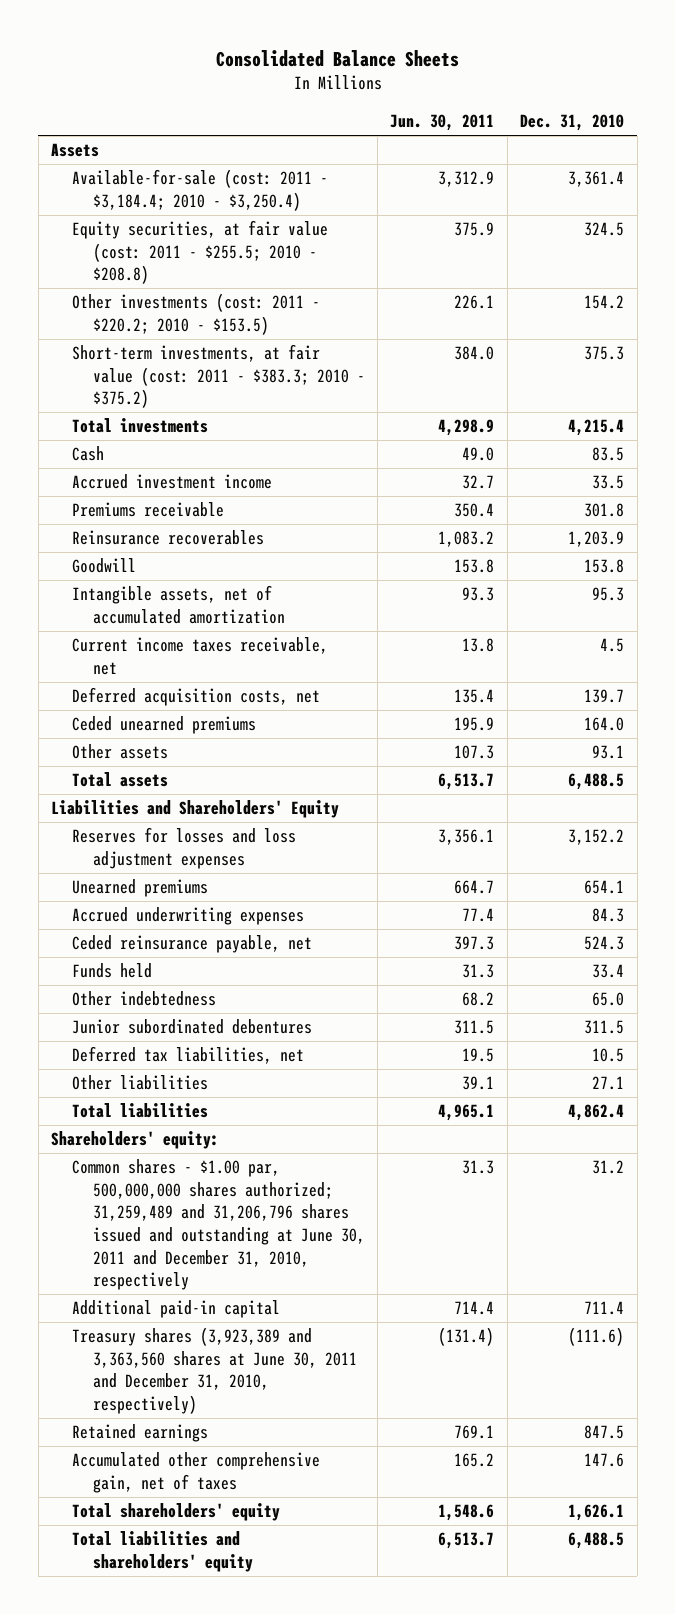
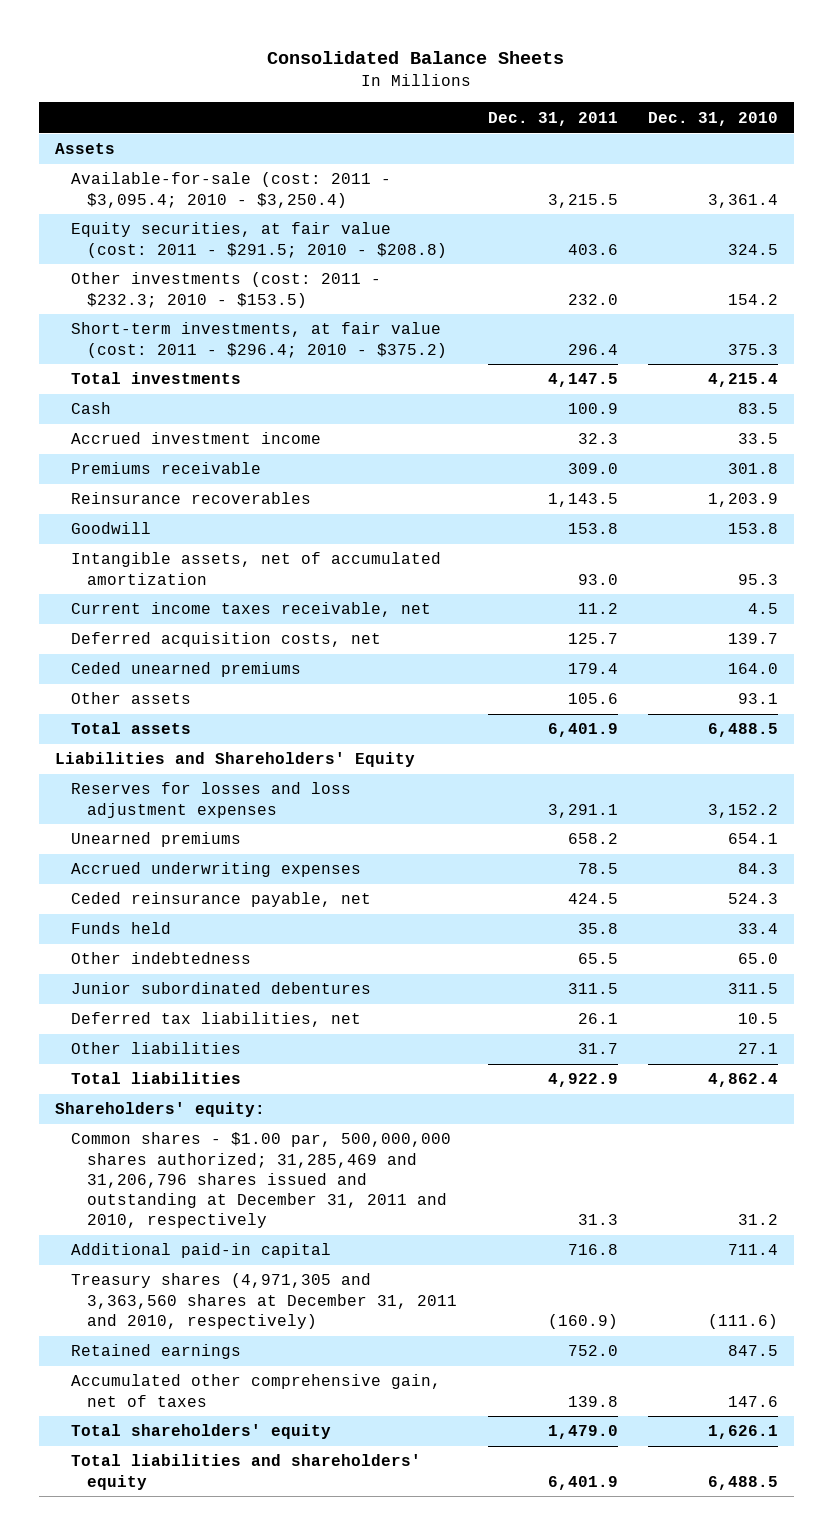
- | Jun. 30, 2011 | Dec. 31, 2010
+ | Dec. 31, 2011 | Dec. 31, 2010
- Available-for-sale (cost: 2011 - $3,184.4; 2010 - $3,250.4) | 3,312.9 | 3,361.4
- Equity securities, at fair value (cost: 2011 - $255.5; 2010 - $208.8) | 375.9 | 324.5
- Other investments (cost: 2011 - $220.2; 2010 - $153.5) | 226.1 | 154.2
- Short-term investments, at fair value (cost: 2011 - $383.3; 2010 - $375.2) | 384.0 | 375.3
+ Available-for-sale (cost: 2011 - $3,095.4; 2010 - $3,250.4) | 3,215.5 | 3,361.4
+ Equity securities, at fair value (cost: 2011 - $291.5; 2010 - $208.8) | 403.6 | 324.5
+ Other investments (cost: 2011 - $232.3; 2010 - $153.5) | 232.0 | 154.2
+ Short-term investments, at fair value (cost: 2011 - $296.4; 2010 - $375.2) | 296.4 | 375.3
- Common shares - $1.00 par, 500,000,000 shares authorized; 31,259,489 and 31,206,796 shares issued and outstanding at June 30, 2011 and December 31, 2010, respectively | 31.3 | 31.2
+ Common shares - $1.00 par, 500,000,000 shares authorized; 31,285,469 and 31,206,796 shares issued and outstanding at December 31, 2011 and 2010, respectively | 31.3 | 31.2
- Treasury shares (3,923,389 and 3,363,560 shares at June 30, 2011 and December 31, 2010, respectively) | (131.4) | (111.6)
+ Treasury shares (4,971,305 and 3,363,560 shares at December 31, 2011 and 2010, respectively) | (160.9) | (111.6)

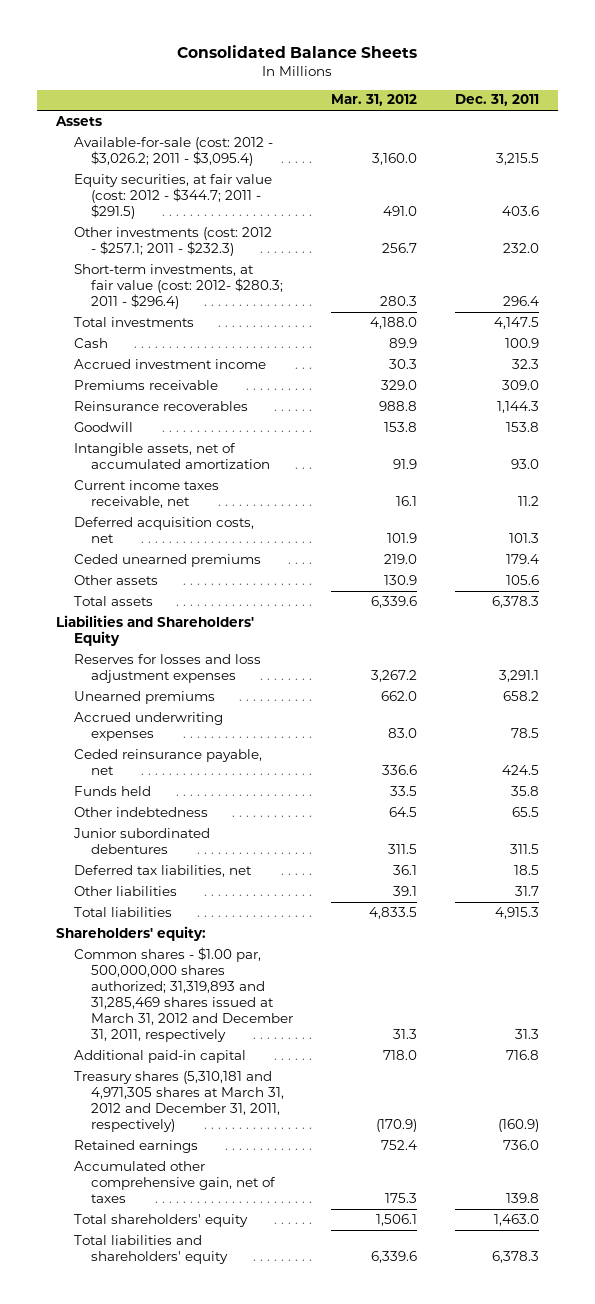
- | Dec. 31, 2011 | Dec. 31, 2010
+ | Mar. 31, 2012 | Dec. 31, 2011
- Available-for-sale (cost: 2011 - $3,095.4; 2010 - $3,250.4) | 3,215.5 | 3,361.4
- Equity securities, at fair value (cost: 2011 - $291.5; 2010 - $208.8) | 403.6 | 324.5
- Other investments (cost: 2011 - $232.3; 2010 - $153.5) | 232.0 | 154.2
- Short-term investments, at fair value (cost: 2011 - $296.4; 2010 - $375.2) | 296.4 | 375.3
+ Available-for-sale (cost: 2012 - $3,026.2; 2011 - $3,095.4) | 3,160.0 | 3,215.5
+ Equity securities, at fair value (cost: 2012 - $344.7; 2011 - $291.5) | 491.0 | 403.6
+ Other investments (cost: 2012 - $257.1; 2011 - $232.3) | 256.7 | 232.0
+ Short-term investments, at fair value (cost: 2012- $280.3; 2011 - $296.4) | 280.3 | 296.4
- Reinsurance recoverables | 1,143.5 | 1,203.9
+ Reinsurance recoverables | 988.8 | 1,144.3
- Deferred acquisition costs, net | 125.7 | 139.7
+ Deferred acquisition costs, net | 101.9 | 101.3
- Total assets | 6,401.9 | 6,488.5
+ Total assets | 6,339.6 | 6,378.3
- Deferred tax liabilities, net | 26.1 | 10.5
+ Deferred tax liabilities, net | 36.1 | 18.5
- Total liabilities | 4,922.9 | 4,862.4
+ Total liabilities | 4,833.5 | 4,915.3
- Common shares - $1.00 par, 500,000,000 shares authorized; 31,285,469 and 31,206,796 shares issued and outstanding at December 31, 2011 and 2010, respectively | 31.3 | 31.2
+ Common shares - $1.00 par, 500,000,000 shares authorized; 31,319,893 and 31,285,469 shares issued at March 31, 2012 and December 31, 2011, respectively | 31.3 | 31.3
- Treasury shares (4,971,305 and 3,363,560 shares at December 31, 2011 and 2010, respectively) | (160.9) | (111.6)
- Retained earnings | 752.0 | 847.5
+ Treasury shares (5,310,181 and 4,971,305 shares at March 31, 2012 and December 31, 2011, respectively) | (170.9) | (160.9)
+ Retained earnings | 752.4 | 736.0
- Total shareholders' equity | 1,479.0 | 1,626.1
- Total liabilities and shareholders' equity | 6,401.9 | 6,488.5
+ Total shareholders' equity | 1,506.1 | 1,463.0
+ Total liabilities and shareholders' equity | 6,339.6 | 6,378.3

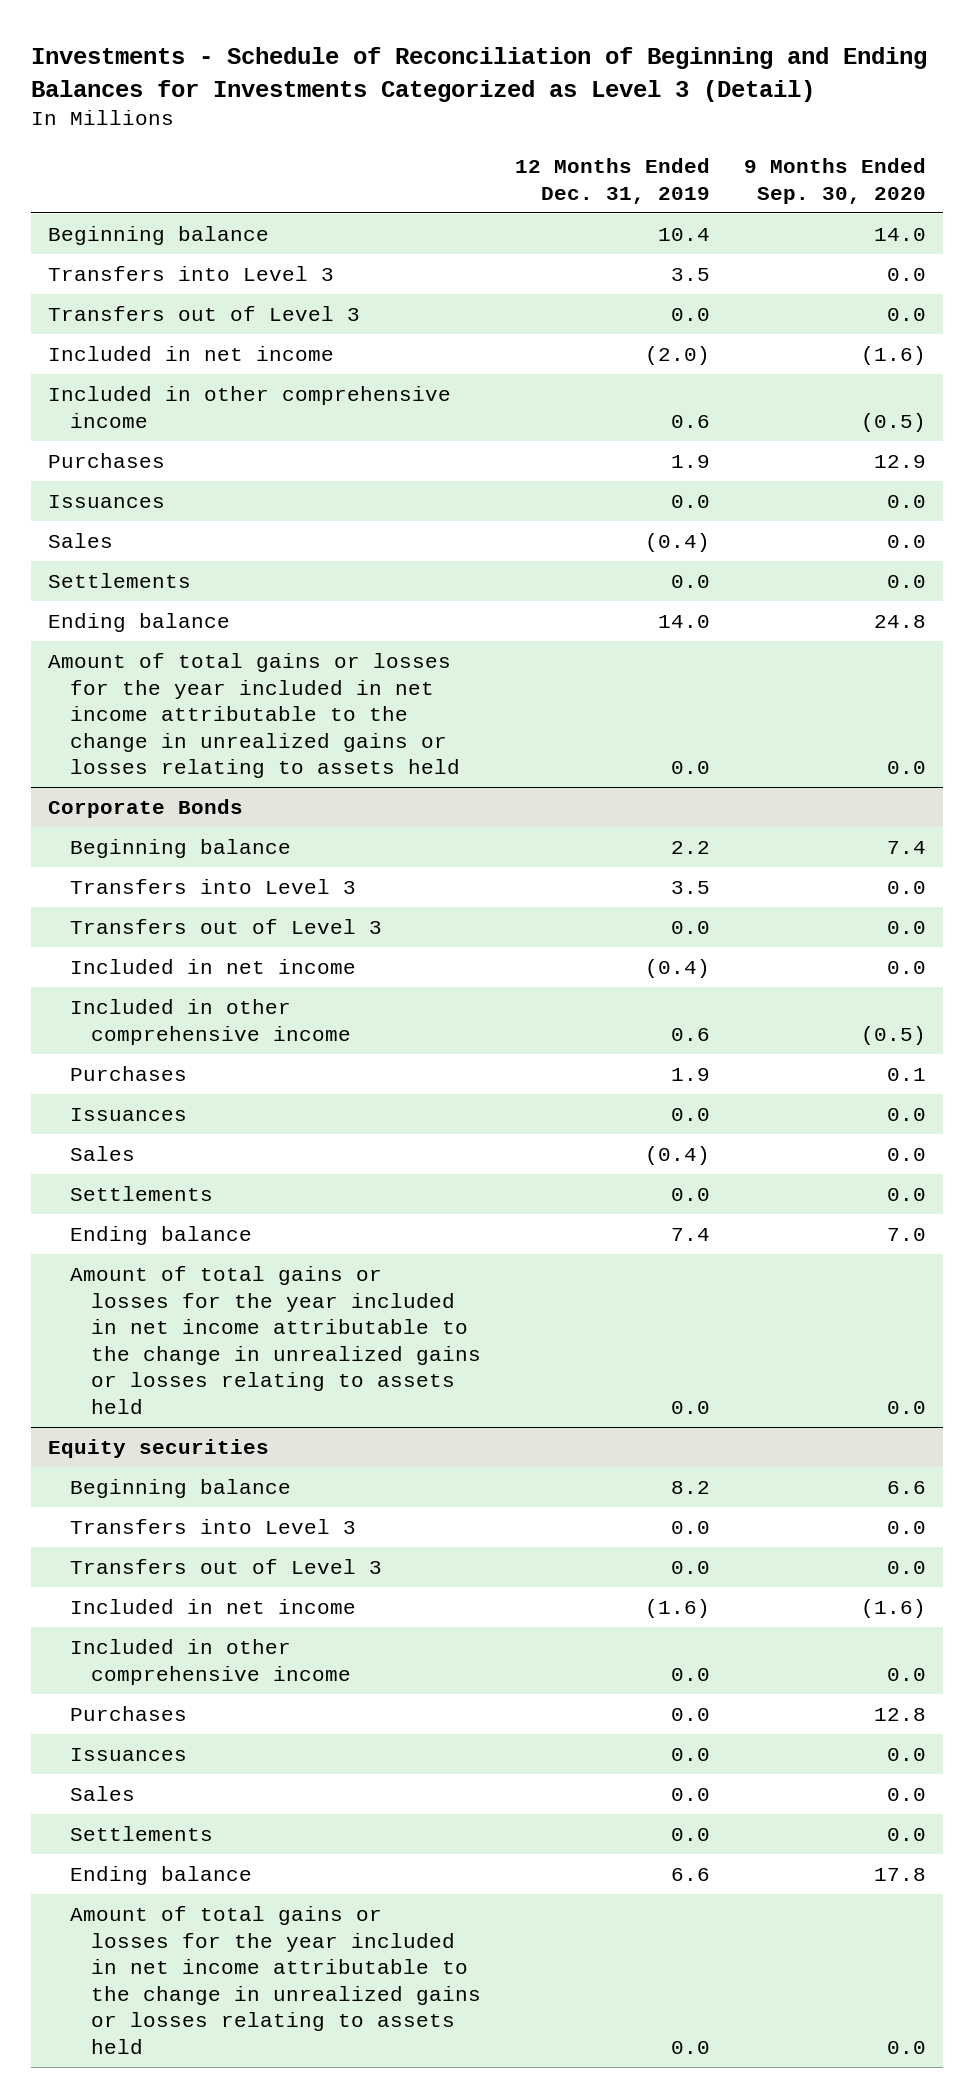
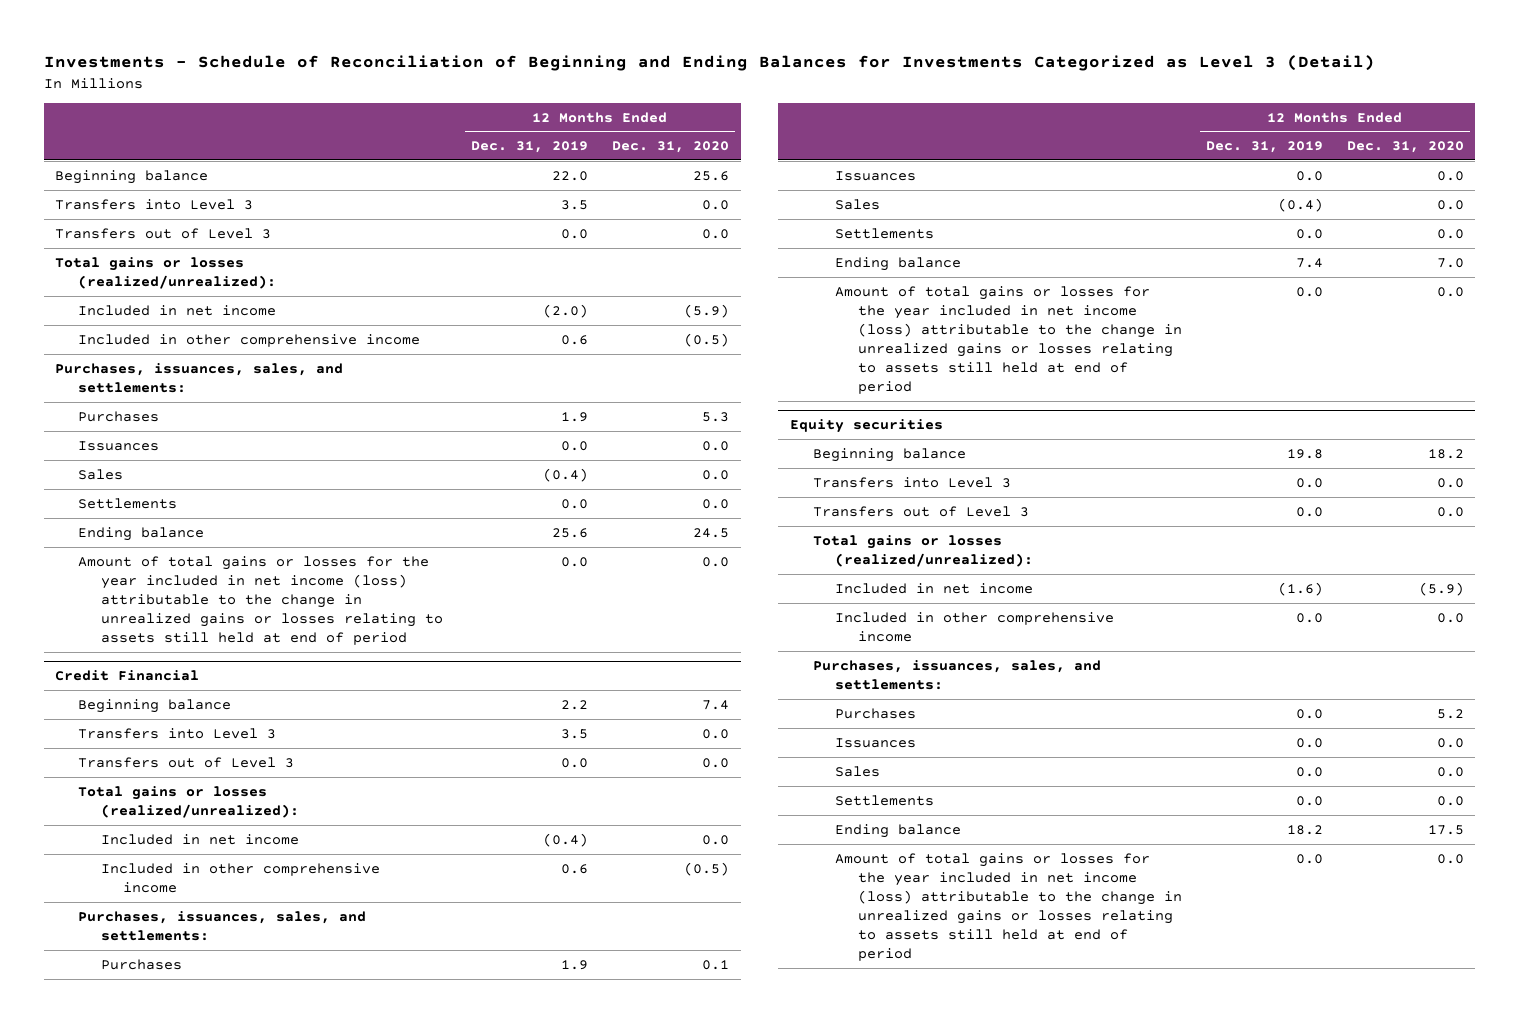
- | 12 Months Ended Dec. 31, 2019 | 9 Months Ended Sep. 30, 2020
+ | 12 Months Ended Dec. 31, 2019 | 12 Months Ended Dec. 31, 2020
- Beginning balance | 10.4 | 14.0
+ Beginning balance | 22.0 | 25.6
+ Total gains or losses (realized/unrealized):
+ Purchases, issuances, sales, and settlements:
- Ending balance | 14.0 | 24.8
- Amount of total gains or losses for the year included in net income attributable to the change in unrealized gains or losses relating to assets held | 0.0 | 0.0
- Corporate Bonds
+ Ending balance | 25.6 | 24.5
+ Amount of total gains or losses for the year included in net income (loss) attributable to the change in unrealized gains or losses relating to assets still held at end of period | 0.0 | 0.0
+ Credit Financial
+ Total gains or losses (realized/unrealized):
+ Purchases, issuances, sales, and settlements:
- Amount of total gains or losses for the year included in net income attributable to the change in unrealized gains or losses relating to assets held | 0.0 | 0.0
+ Amount of total gains or losses for the year included in net income (loss) attributable to the change in unrealized gains or losses relating to assets still held at end of period | 0.0 | 0.0
@ Equity securities
- Beginning balance | 8.2 | 6.6
+ Beginning balance | 19.8 | 18.2
+ Total gains or losses (realized/unrealized):
+ Purchases, issuances, sales, and settlements:
- Ending balance | 6.6 | 17.8
- Amount of total gains or losses for the year included in net income attributable to the change in unrealized gains or losses relating to assets held | 0.0 | 0.0
+ Ending balance | 18.2 | 17.5
+ Amount of total gains or losses for the year included in net income (loss) attributable to the change in unrealized gains or losses relating to assets still held at end of period | 0.0 | 0.0

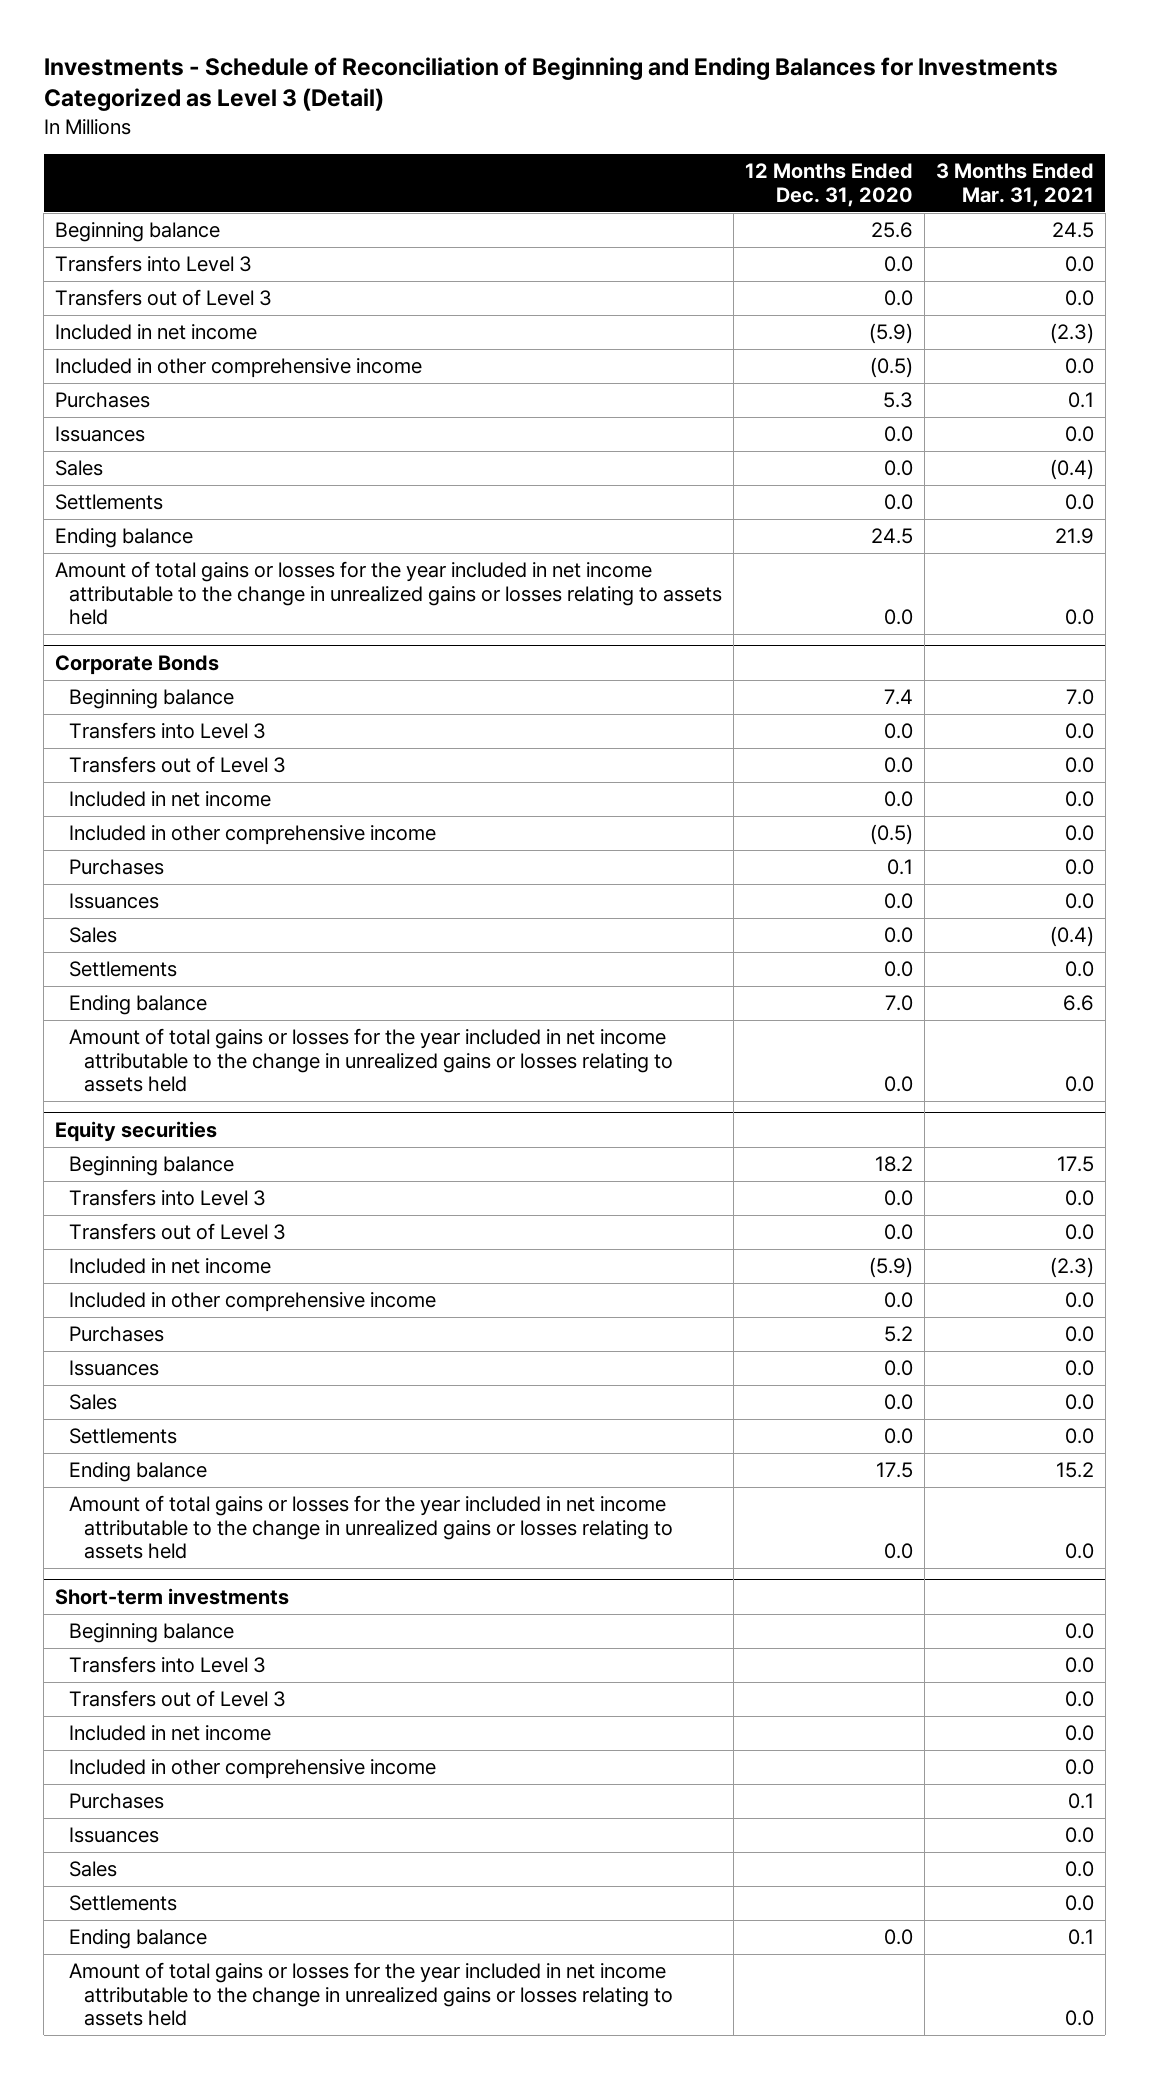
- | 12 Months Ended Dec. 31, 2019 | 12 Months Ended Dec. 31, 2020
+ | 12 Months Ended Dec. 31, 2020 | 3 Months Ended Mar. 31, 2021
- Total gains or losses (realized/unrealized):
- Purchases, issuances, sales, and settlements:
- Amount of total gains or losses for the year included in net income (loss) attributable to the change in unrealized gains or losses relating to assets still held at end of period | 0.0 | 0.0
- Credit Financial
+ Amount of total gains or losses for the year included in net income attributable to the change in unrealized gains or losses relating to assets held | 0.0 | 0.0
+ Corporate Bonds
- Total gains or losses (realized/unrealized):
- Purchases, issuances, sales, and settlements:
- Amount of total gains or losses for the year included in net income (loss) attributable to the change in unrealized gains or losses relating to assets still held at end of period | 0.0 | 0.0
+ Amount of total gains or losses for the year included in net income attributable to the change in unrealized gains or losses relating to assets held | 0.0 | 0.0
@ Equity securities
- Total gains or losses (realized/unrealized):
- Purchases, issuances, sales, and settlements:
- Amount of total gains or losses for the year included in net income (loss) attributable to the change in unrealized gains or losses relating to assets still held at end of period | 0.0 | 0.0
+ Amount of total gains or losses for the year included in net income attributable to the change in unrealized gains or losses relating to assets held | 0.0 | 0.0
+ Short-term investments
+ Beginning balance | | 0.0
+ Transfers into Level 3 | | 0.0
+ Transfers out of Level 3 | | 0.0
+ Included in net income | | 0.0
+ Included in other comprehensive income | | 0.0
+ Purchases | | 0.1
+ Issuances | | 0.0
+ Sales | | 0.0
+ Settlements | | 0.0
+ Ending balance | 0.0 | 0.1
+ Amount of total gains or losses for the year included in net income attributable to the change in unrealized gains or losses relating to assets held | | 0.0

